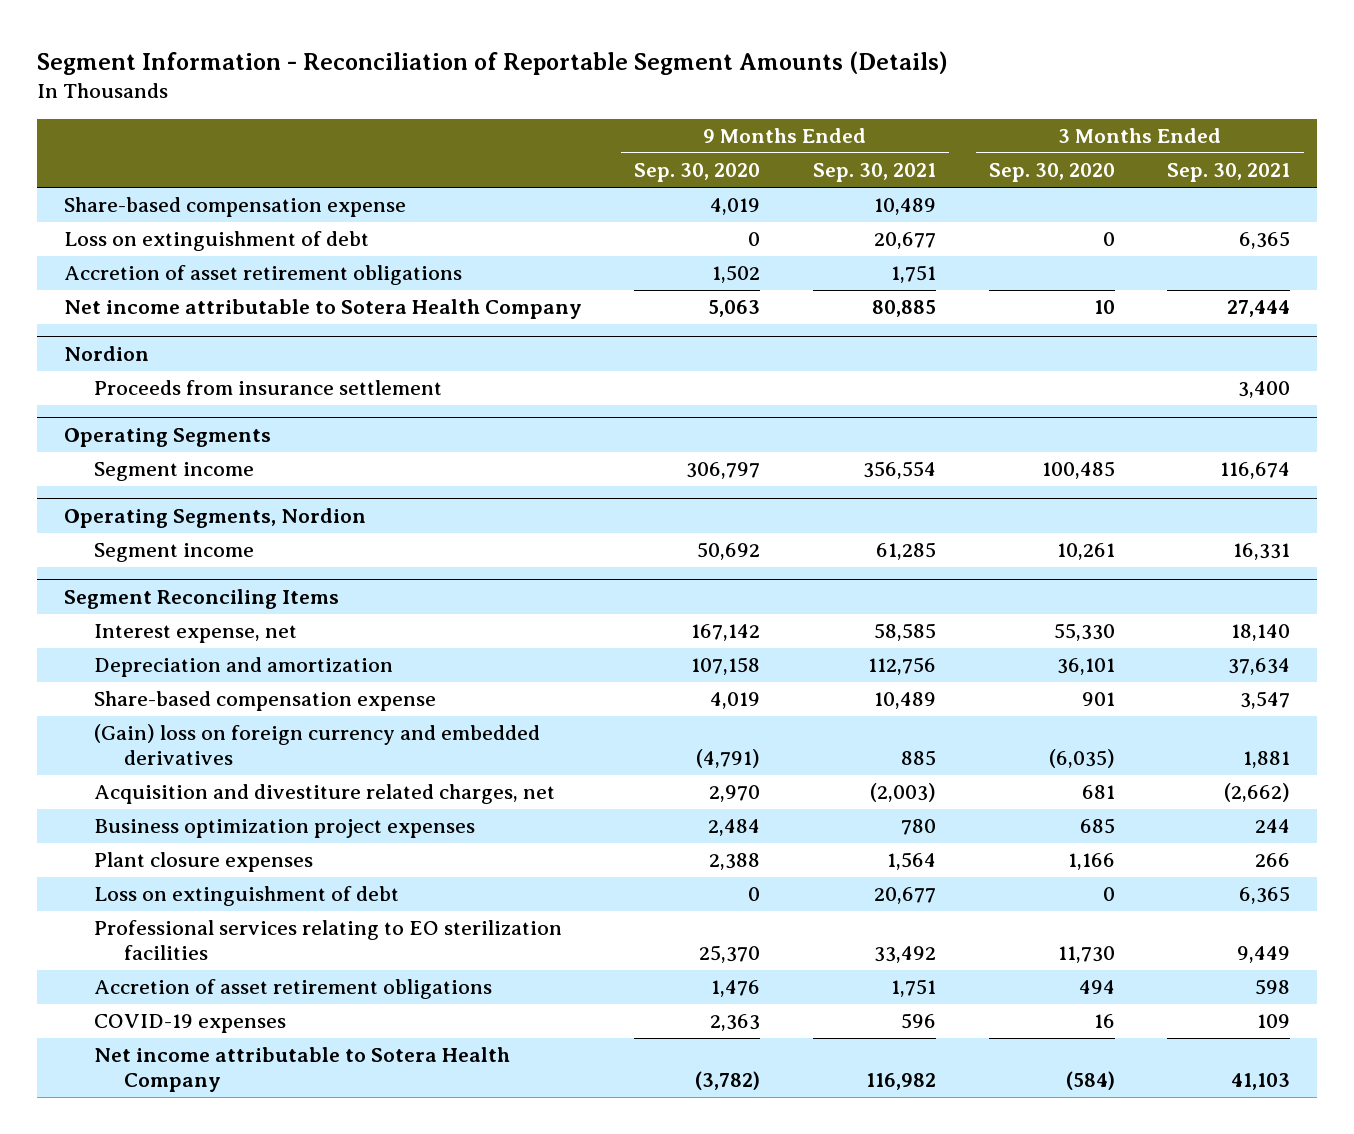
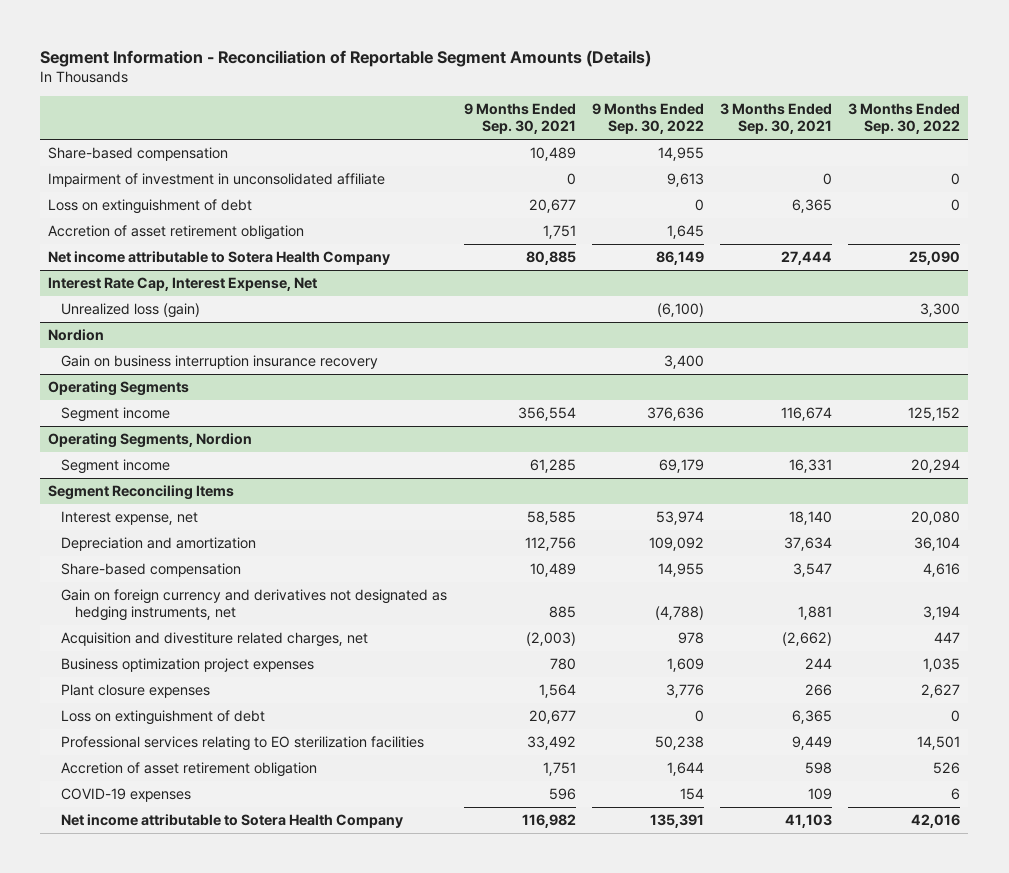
- | 9 Months Ended Sep. 30, 2020 | 9 Months Ended Sep. 30, 2021 | 3 Months Ended Sep. 30, 2020 | 3 Months Ended Sep. 30, 2021
+ | 9 Months Ended Sep. 30, 2021 | 9 Months Ended Sep. 30, 2022 | 3 Months Ended Sep. 30, 2021 | 3 Months Ended Sep. 30, 2022
- Share-based compensation expense | 4,019 | 10,489 | |
+ Share-based compensation | 10,489 | 14,955 | |
+ Impairment of investment in unconsolidated affiliate | 0 | 9,613 | 0 | 0
- Accretion of asset retirement obligations | 1,502 | 1,751 | |
+ Accretion of asset retirement obligation | 1,751 | 1,645 | |
+ Interest Rate Cap, Interest Expense, Net
+ Unrealized loss (gain) | | (6,100) | | 3,300
@ Nordion
- Proceeds from insurance settlement | | | | 3,400
+ Gain on business interruption insurance recovery | | 3,400 | |
@ Segment Reconciling Items
- Share-based compensation expense | 4,019 | 10,489 | 901 | 3,547
- (Gain) loss on foreign currency and embedded derivatives | (4,791) | 885 | (6,035) | 1,881
+ Share-based compensation | 10,489 | 14,955 | 3,547 | 4,616
+ Gain on foreign currency and derivatives not designated as hedging instruments, net | 885 | (4,788) | 1,881 | 3,194
- Accretion of asset retirement obligations | 1,476 | 1,751 | 494 | 598
+ Accretion of asset retirement obligation | 1,751 | 1,644 | 598 | 526

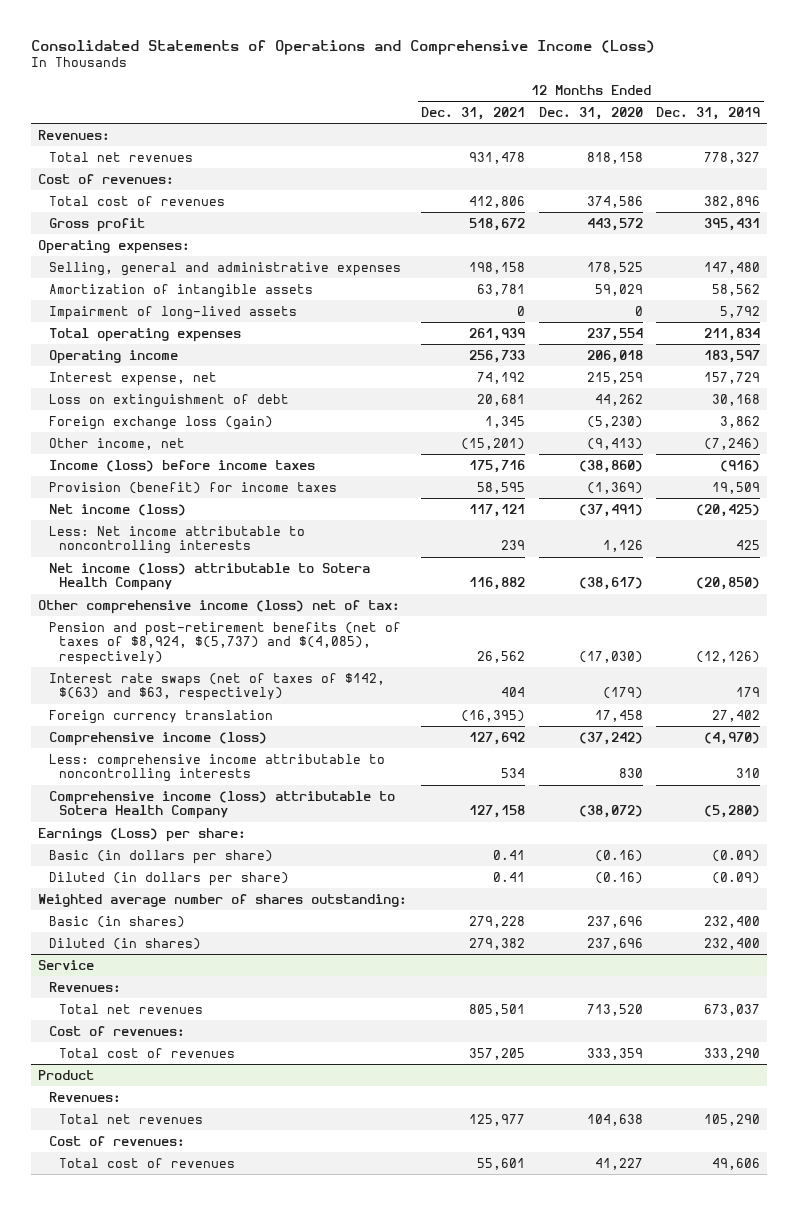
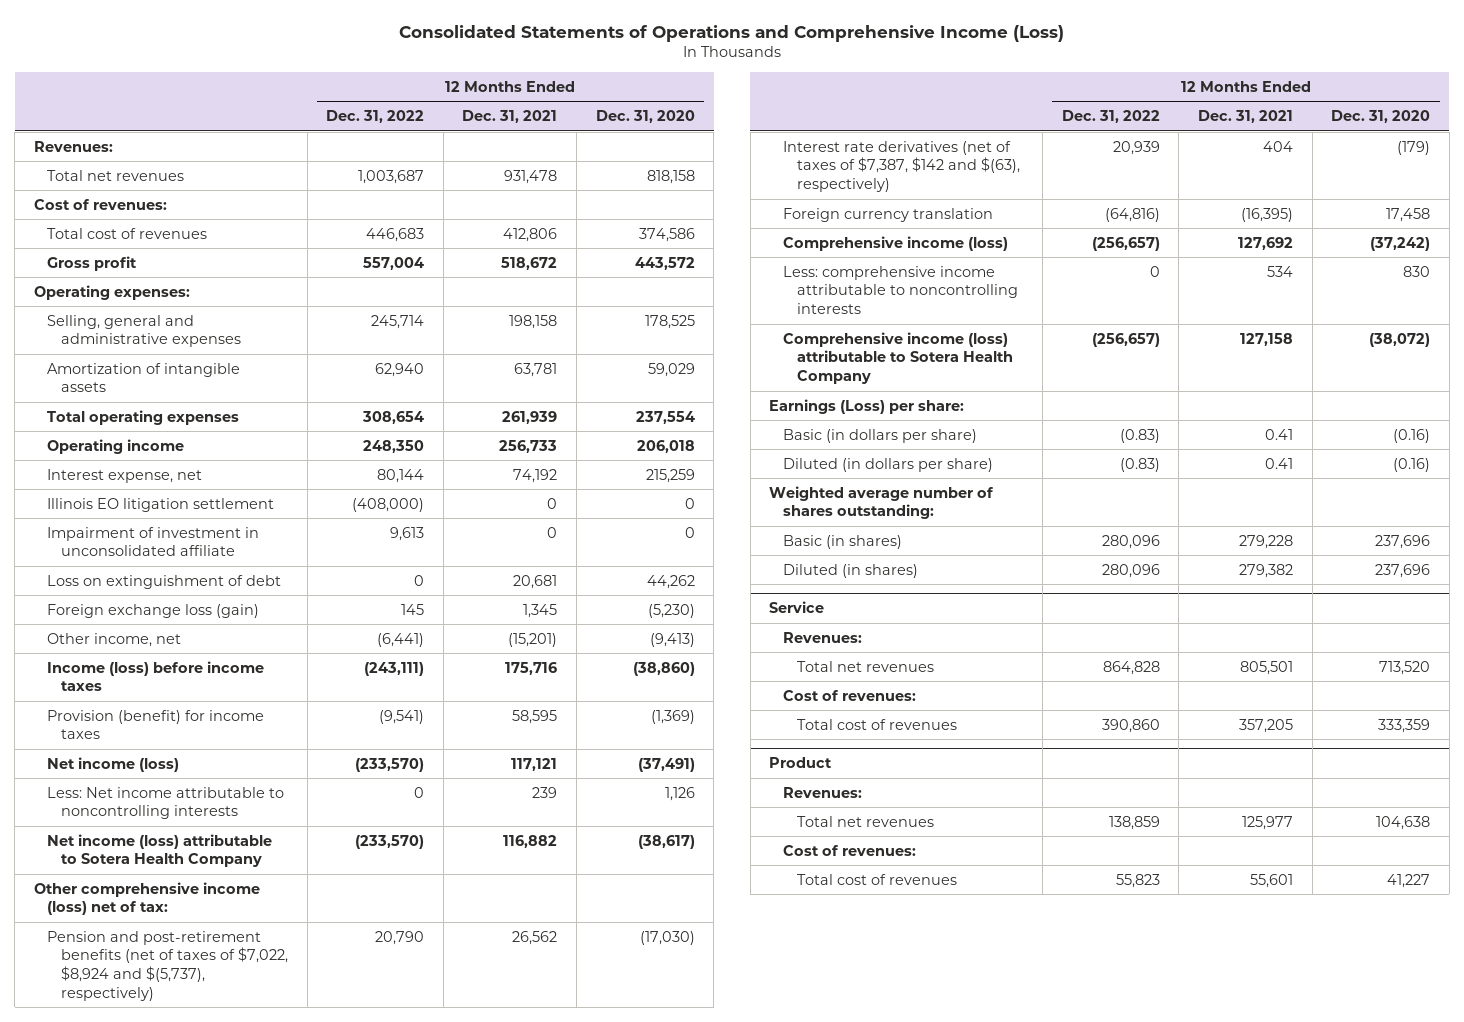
- | 12 Months Ended Dec. 31, 2021 | 12 Months Ended Dec. 31, 2020 | 12 Months Ended Dec. 31, 2019
+ | 12 Months Ended Dec. 31, 2022 | 12 Months Ended Dec. 31, 2021 | 12 Months Ended Dec. 31, 2020
- Impairment of long-lived assets | 0 | 0 | 5,792
+ Illinois EO litigation settlement | (408,000) | 0 | 0
+ Impairment of investment in unconsolidated affiliate | 9,613 | 0 | 0
- Pension and post-retirement benefits (net of taxes of $8,924, $(5,737) and $(4,085), respectively) | 26,562 | (17,030) | (12,126)
- Interest rate swaps (net of taxes of $142, $(63) and $63, respectively) | 404 | (179) | 179
+ Pension and post-retirement benefits (net of taxes of $7,022, $8,924 and $(5,737), respectively) | 20,790 | 26,562 | (17,030)
+ Interest rate derivatives (net of taxes of $7,387, $142 and $(63), respectively) | 20,939 | 404 | (179)

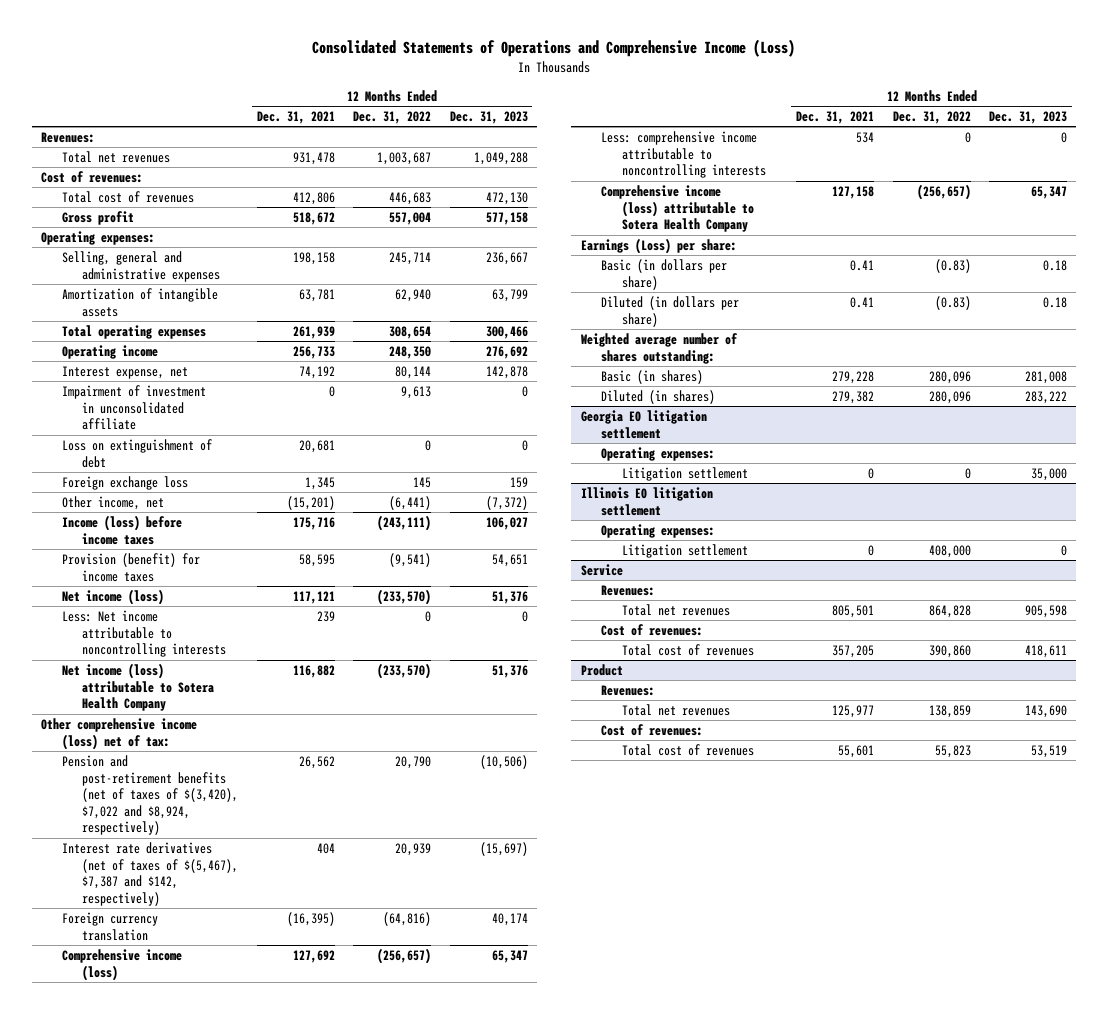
- | 12 Months Ended Dec. 31, 2022 | 12 Months Ended Dec. 31, 2021 | 12 Months Ended Dec. 31, 2020
+ | 12 Months Ended Dec. 31, 2021 | 12 Months Ended Dec. 31, 2022 | 12 Months Ended Dec. 31, 2023
- Illinois EO litigation settlement | (408,000) | 0 | 0
- Foreign exchange loss (gain) | 145 | 1,345 | (5,230)
+ Foreign exchange loss | 1,345 | 145 | 159
- Pension and post-retirement benefits (net of taxes of $7,022, $8,924 and $(5,737), respectively) | 20,790 | 26,562 | (17,030)
- Interest rate derivatives (net of taxes of $7,387, $142 and $(63), respectively) | 20,939 | 404 | (179)
+ Pension and post-retirement benefits (net of taxes of $(3,420), $7,022 and $8,924, respectively) | 26,562 | 20,790 | (10,506)
+ Interest rate derivatives (net of taxes of $(5,467), $7,387 and $142, respectively) | 404 | 20,939 | (15,697)
+ Georgia EO litigation settlement
+ Operating expenses:
+ Litigation settlement | 0 | 0 | 35,000
+ Illinois EO litigation settlement
+ Operating expenses:
+ Litigation settlement | 0 | 408,000 | 0

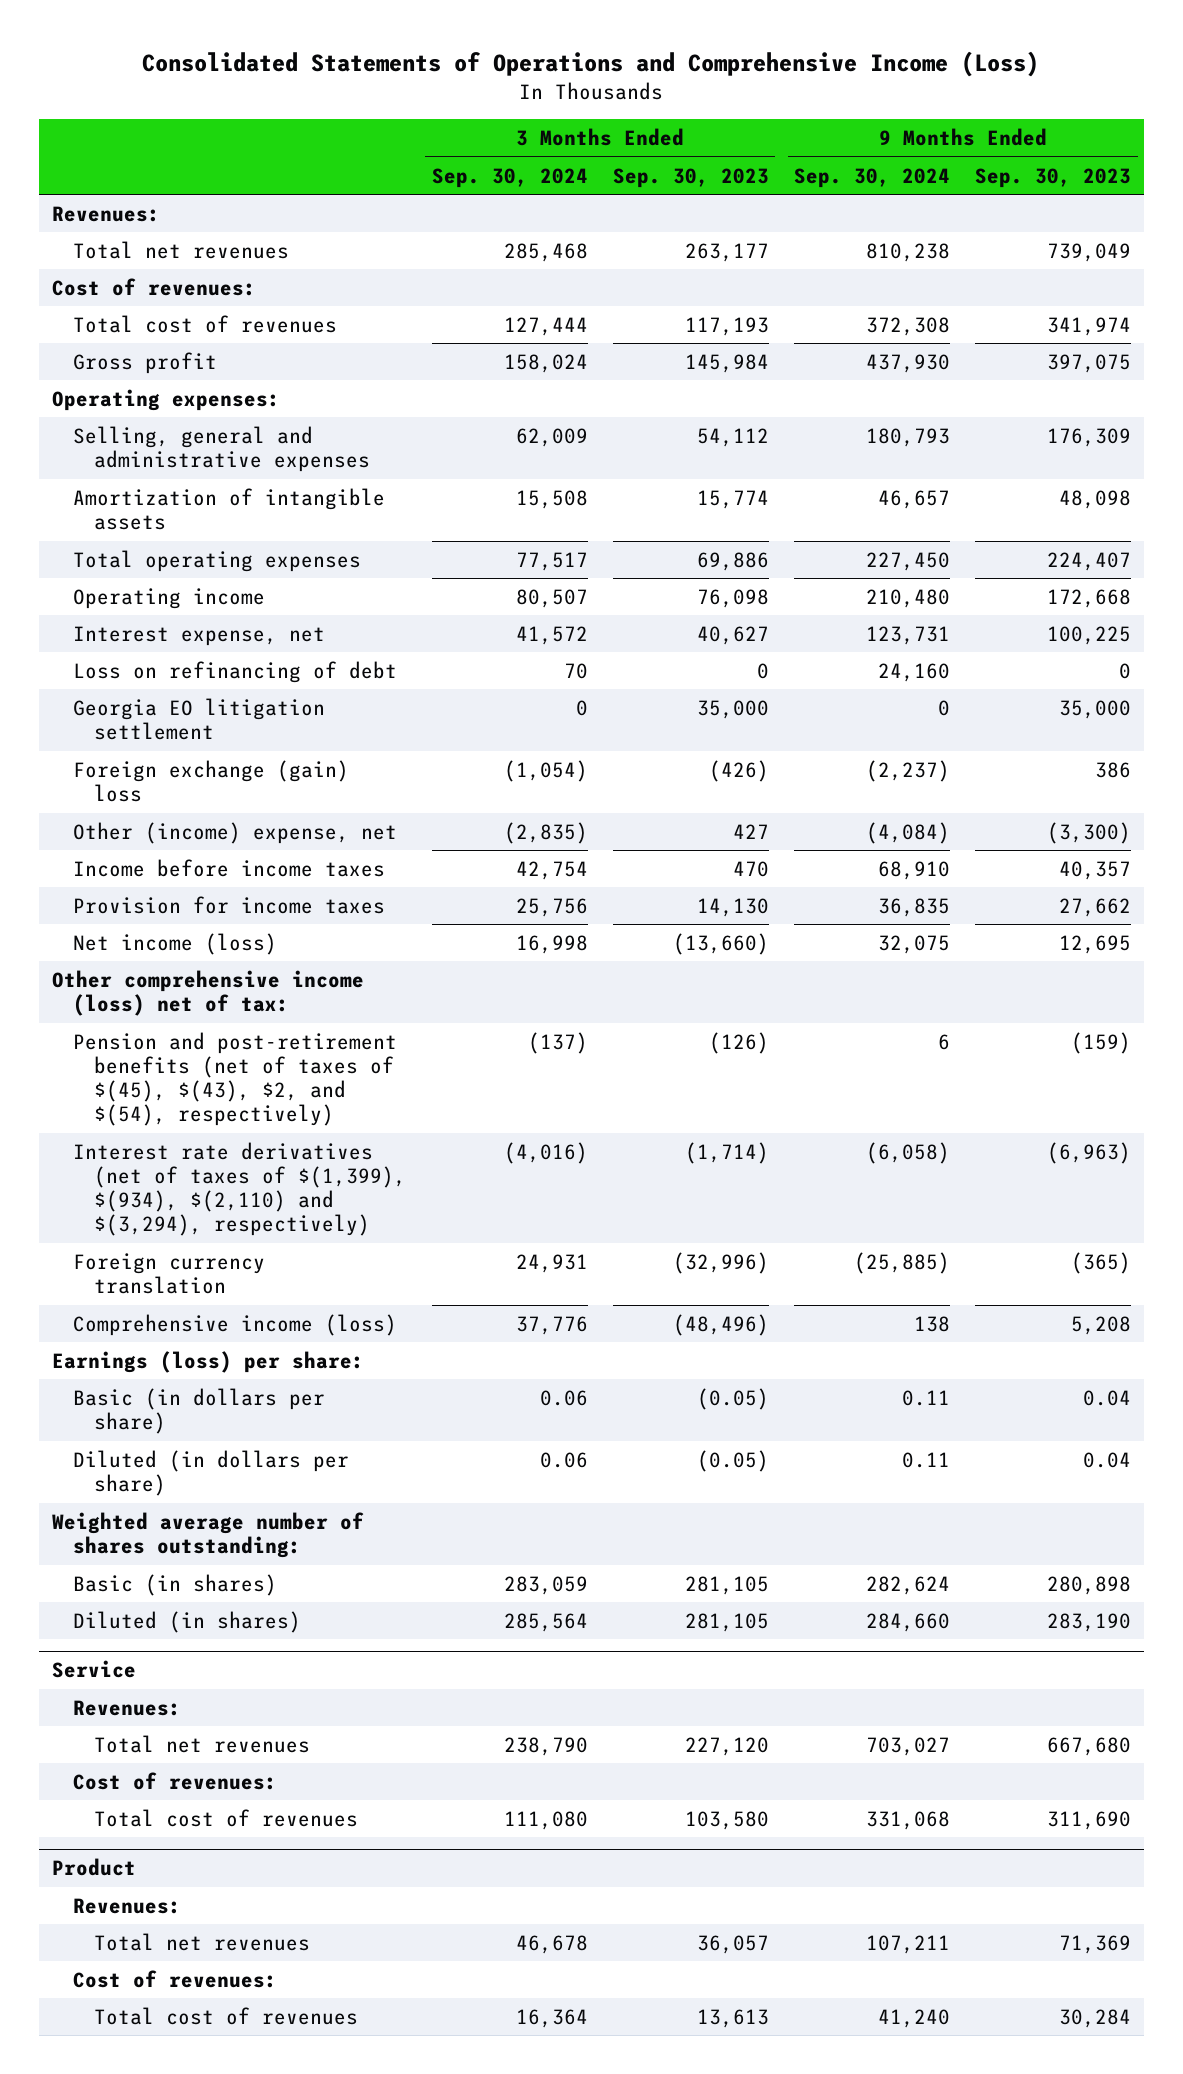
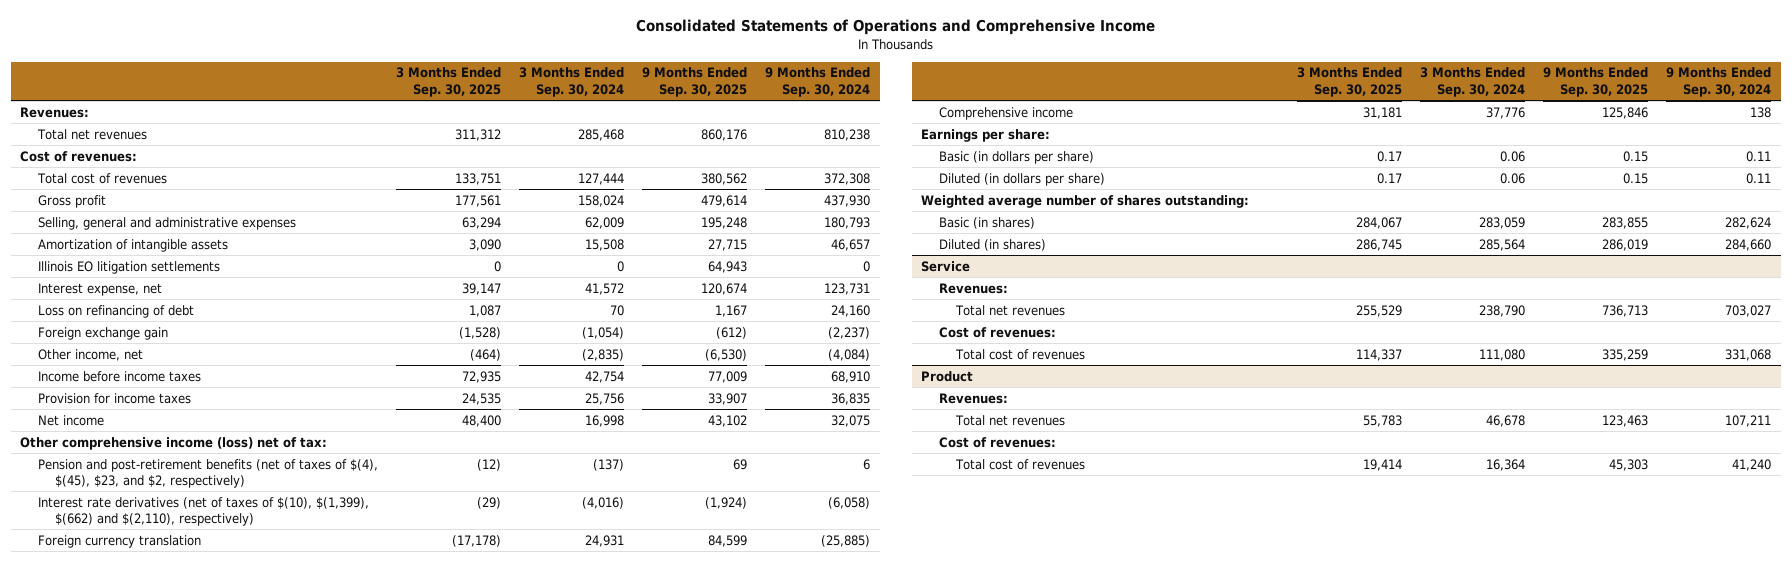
- Consolidated Statements of Operations and Comprehensive Income (Loss)
+ Consolidated Statements of Operations and Comprehensive Income
- | 3 Months Ended Sep. 30, 2024 | 3 Months Ended Sep. 30, 2023 | 9 Months Ended Sep. 30, 2024 | 9 Months Ended Sep. 30, 2023
+ | 3 Months Ended Sep. 30, 2025 | 3 Months Ended Sep. 30, 2024 | 9 Months Ended Sep. 30, 2025 | 9 Months Ended Sep. 30, 2024
- Operating expenses:
- Total operating expenses | 77,517 | 69,886 | 227,450 | 224,407
- Operating income | 80,507 | 76,098 | 210,480 | 172,668
+ Illinois EO litigation settlements | 0 | 0 | 64,943 | 0
- Georgia EO litigation settlement | 0 | 35,000 | 0 | 35,000
- Foreign exchange (gain) loss | (1,054) | (426) | (2,237) | 386
- Other (income) expense, net | (2,835) | 427 | (4,084) | (3,300)
+ Foreign exchange gain | (1,528) | (1,054) | (612) | (2,237)
+ Other income, net | (464) | (2,835) | (6,530) | (4,084)
- Net income (loss) | 16,998 | (13,660) | 32,075 | 12,695
+ Net income | 48,400 | 16,998 | 43,102 | 32,075
- Pension and post-retirement benefits (net of taxes of $(45), $(43), $2, and $(54), respectively) | (137) | (126) | 6 | (159)
- Interest rate derivatives (net of taxes of $(1,399), $(934), $(2,110) and $(3,294), respectively) | (4,016) | (1,714) | (6,058) | (6,963)
+ Pension and post-retirement benefits (net of taxes of $(4), $(45), $23, and $2, respectively) | (12) | (137) | 69 | 6
+ Interest rate derivatives (net of taxes of $(10), $(1,399), $(662) and $(2,110), respectively) | (29) | (4,016) | (1,924) | (6,058)
- Comprehensive income (loss) | 37,776 | (48,496) | 138 | 5,208
- Earnings (loss) per share:
+ Comprehensive income | 31,181 | 37,776 | 125,846 | 138
+ Earnings per share:

